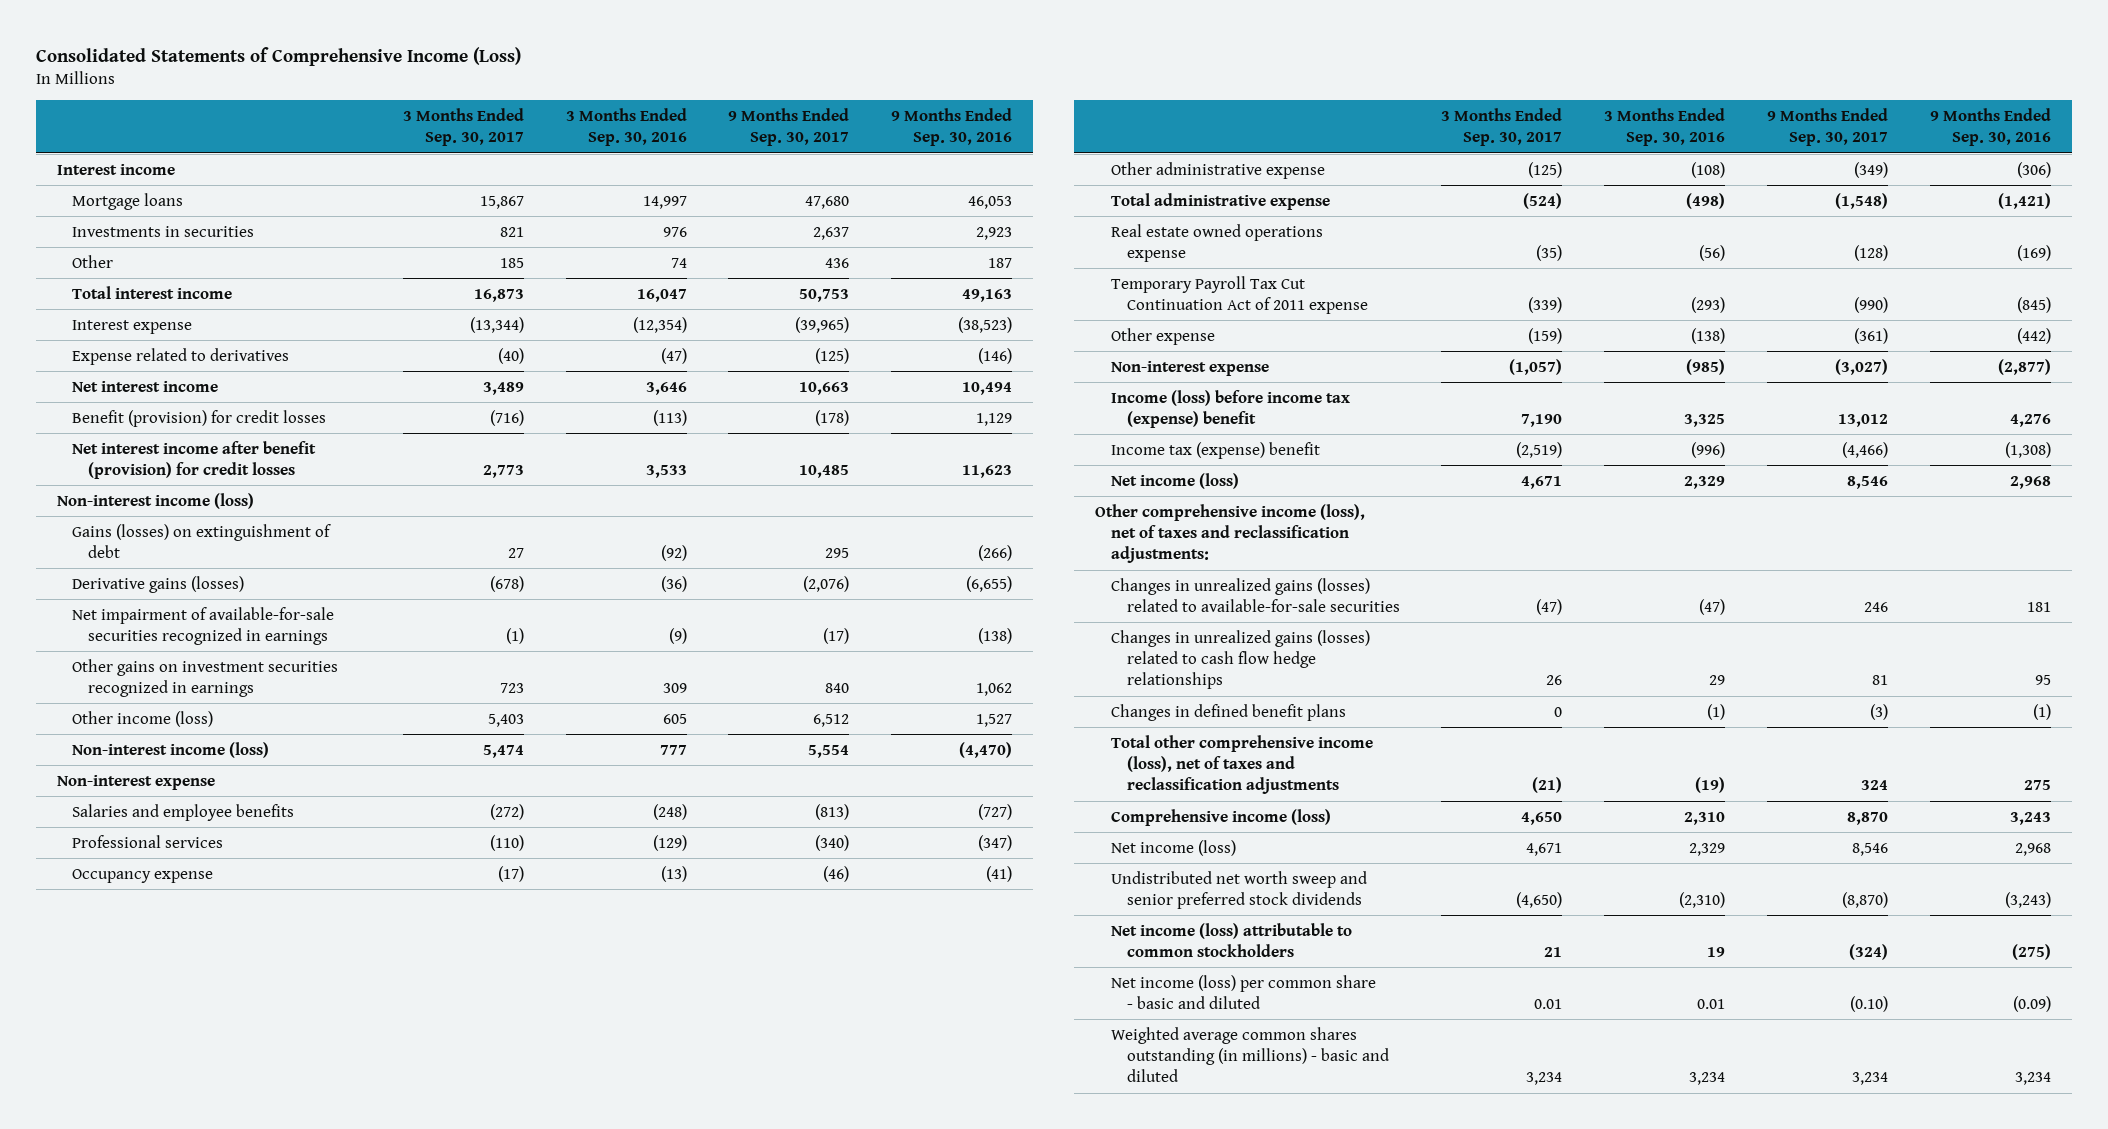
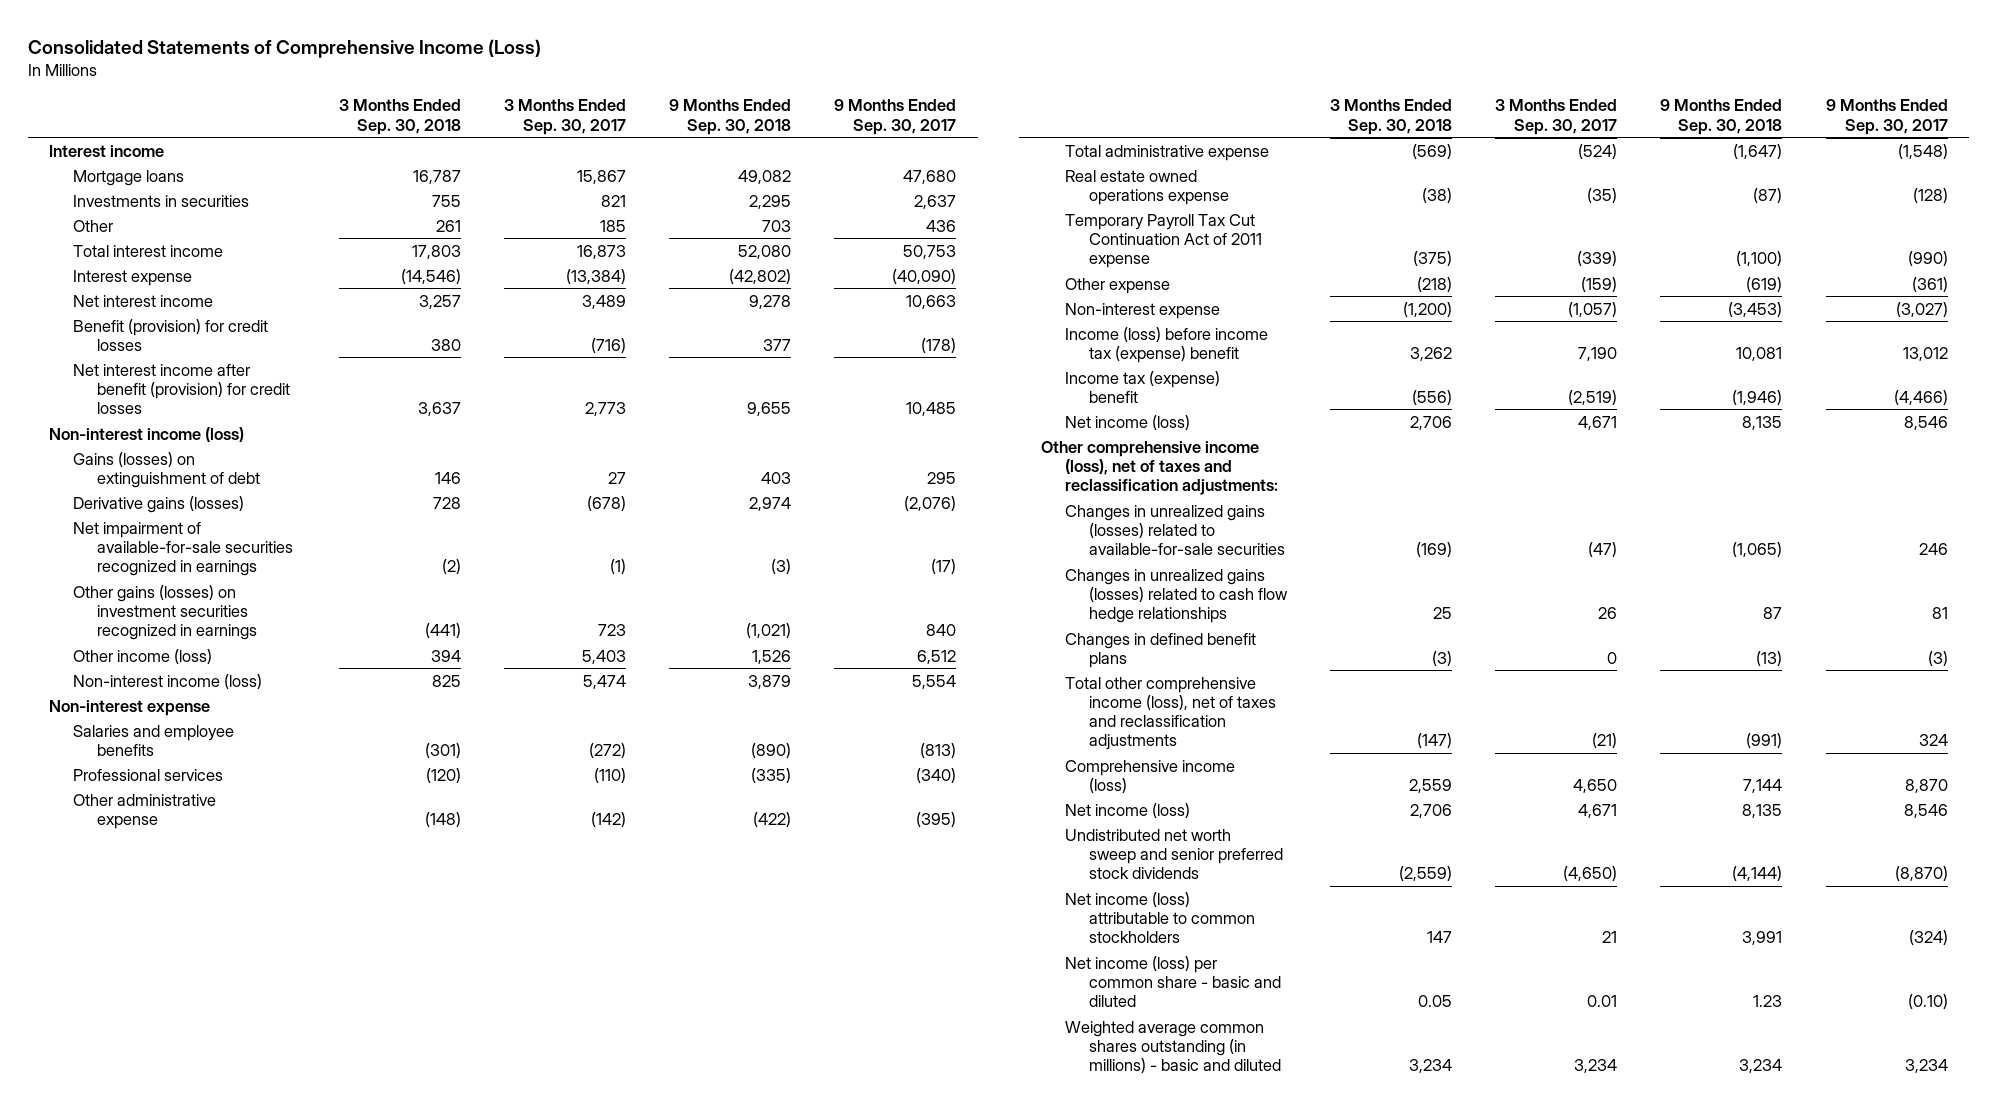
- | 3 Months Ended Sep. 30, 2017 | 3 Months Ended Sep. 30, 2016 | 9 Months Ended Sep. 30, 2017 | 9 Months Ended Sep. 30, 2016
+ | 3 Months Ended Sep. 30, 2018 | 3 Months Ended Sep. 30, 2017 | 9 Months Ended Sep. 30, 2018 | 9 Months Ended Sep. 30, 2017
- Interest expense | (13,344) | (12,354) | (39,965) | (38,523)
- Expense related to derivatives | (40) | (47) | (125) | (146)
+ Interest expense | (14,546) | (13,384) | (42,802) | (40,090)
- Other gains on investment securities recognized in earnings | 723 | 309 | 840 | 1,062
+ Other gains (losses) on investment securities recognized in earnings | (441) | 723 | (1,021) | 840
- Occupancy expense | (17) | (13) | (46) | (41)
- Other administrative expense | (125) | (108) | (349) | (306)
+ Other administrative expense | (148) | (142) | (422) | (395)

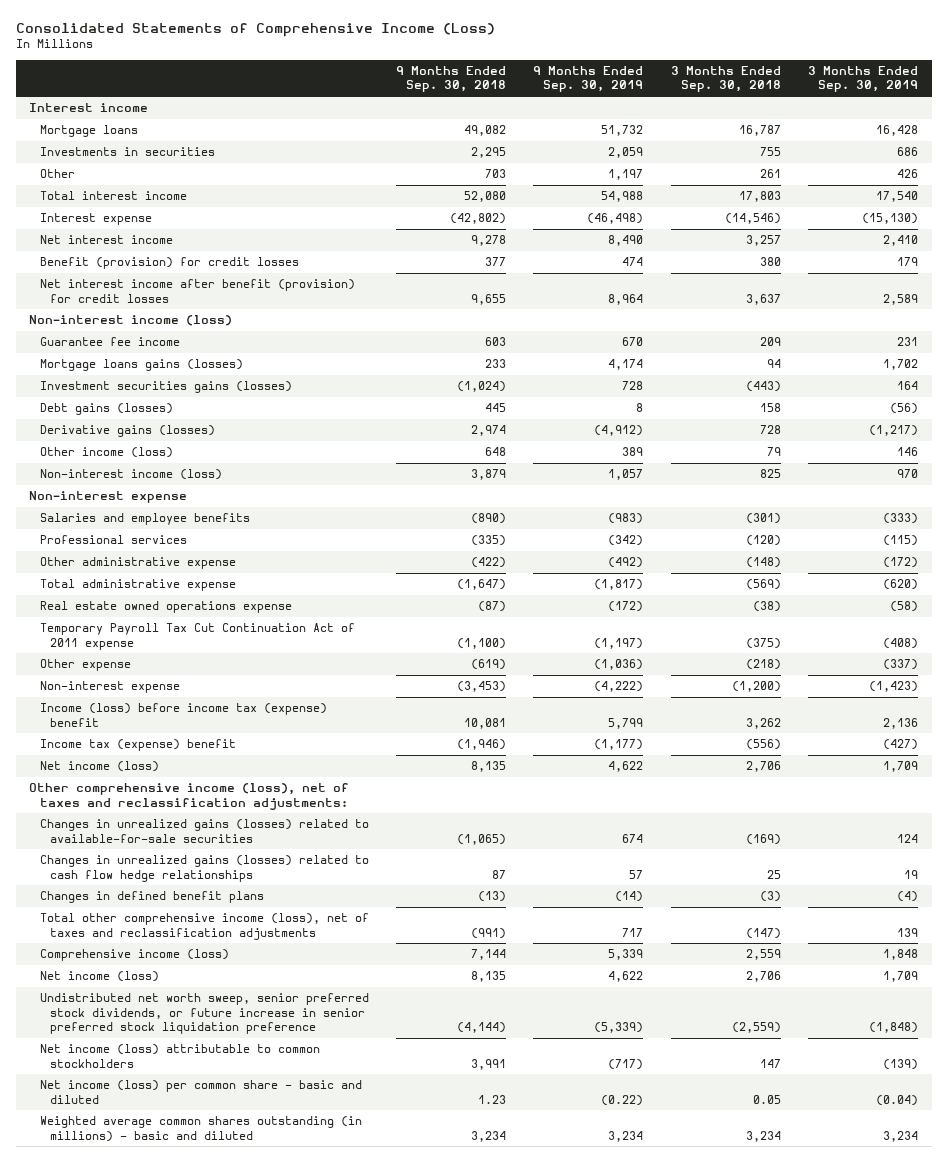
- | 3 Months Ended Sep. 30, 2018 | 3 Months Ended Sep. 30, 2017 | 9 Months Ended Sep. 30, 2018 | 9 Months Ended Sep. 30, 2017
+ | 9 Months Ended Sep. 30, 2018 | 9 Months Ended Sep. 30, 2019 | 3 Months Ended Sep. 30, 2018 | 3 Months Ended Sep. 30, 2019
- Gains (losses) on extinguishment of debt | 146 | 27 | 403 | 295
+ Guarantee fee income | 603 | 670 | 209 | 231
+ Mortgage loans gains (losses) | 233 | 4,174 | 94 | 1,702
+ Investment securities gains (losses) | (1,024) | 728 | (443) | 164
+ Debt gains (losses) | 445 | 8 | 158 | (56)
- Net impairment of available-for-sale securities recognized in earnings | (2) | (1) | (3) | (17)
- Other gains (losses) on investment securities recognized in earnings | (441) | 723 | (1,021) | 840
- Other income (loss) | 394 | 5,403 | 1,526 | 6,512
+ Other income (loss) | 648 | 389 | 79 | 146
- Undistributed net worth sweep and senior preferred stock dividends | (2,559) | (4,650) | (4,144) | (8,870)
+ Undistributed net worth sweep, senior preferred stock dividends, or future increase in senior preferred stock liquidation preference | (4,144) | (5,339) | (2,559) | (1,848)

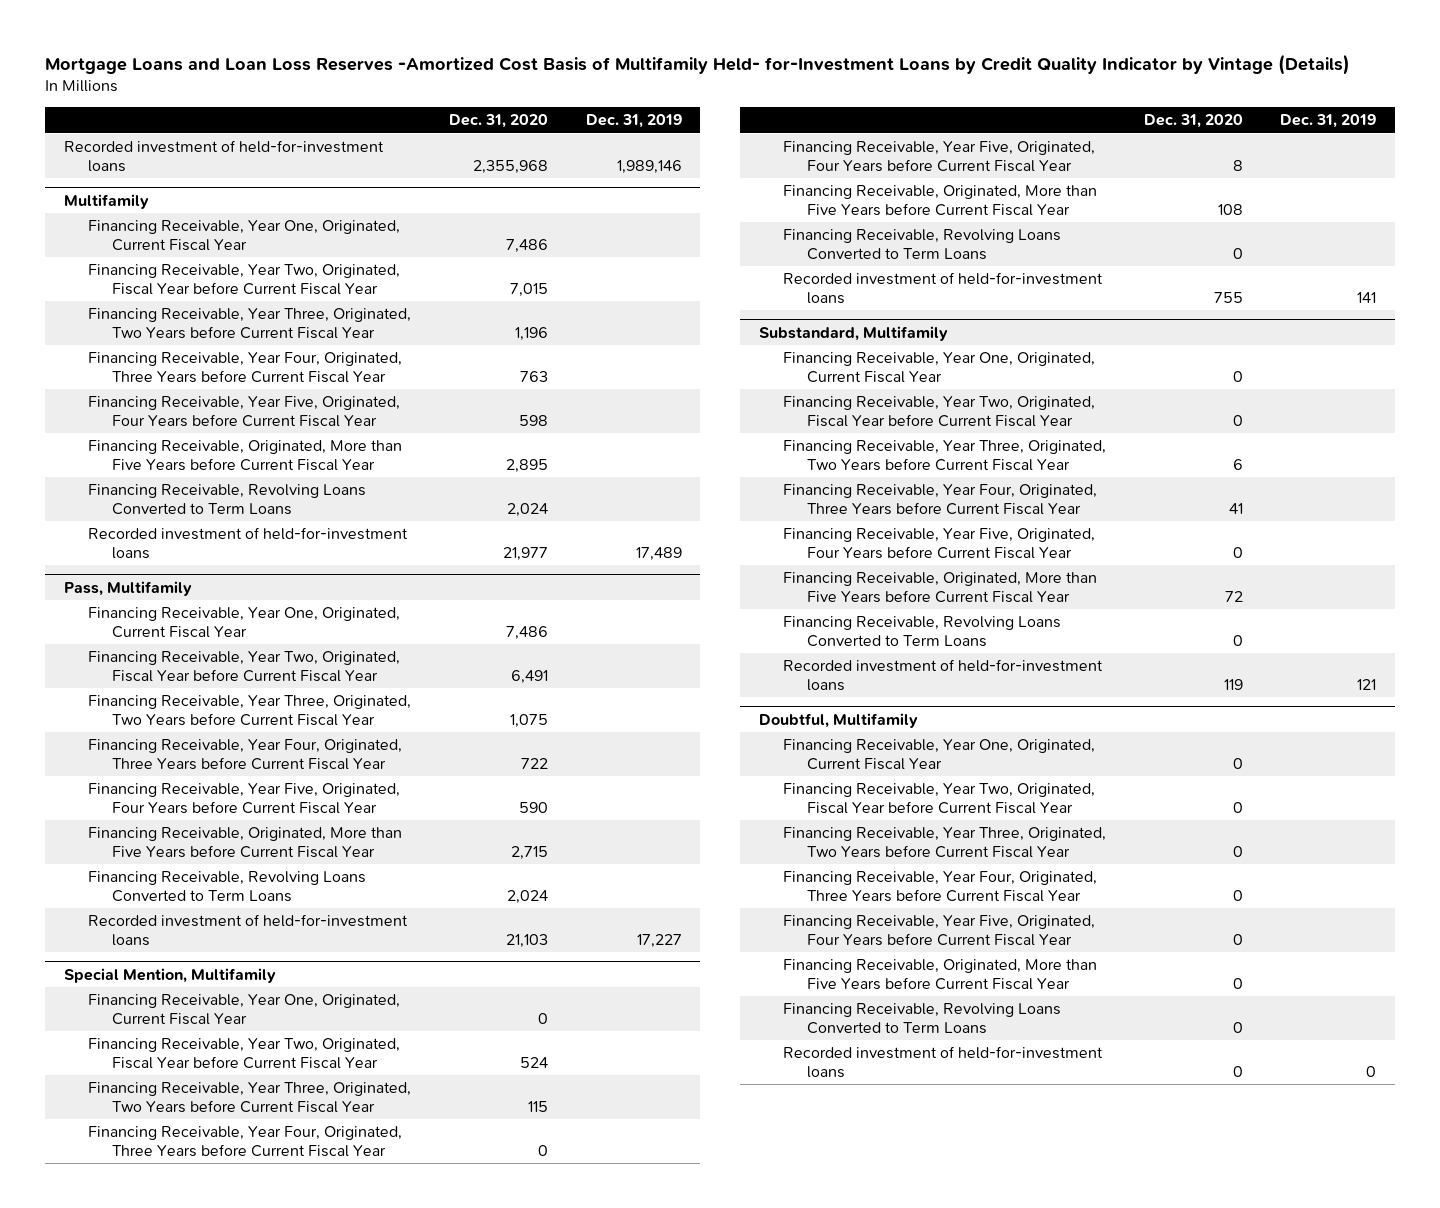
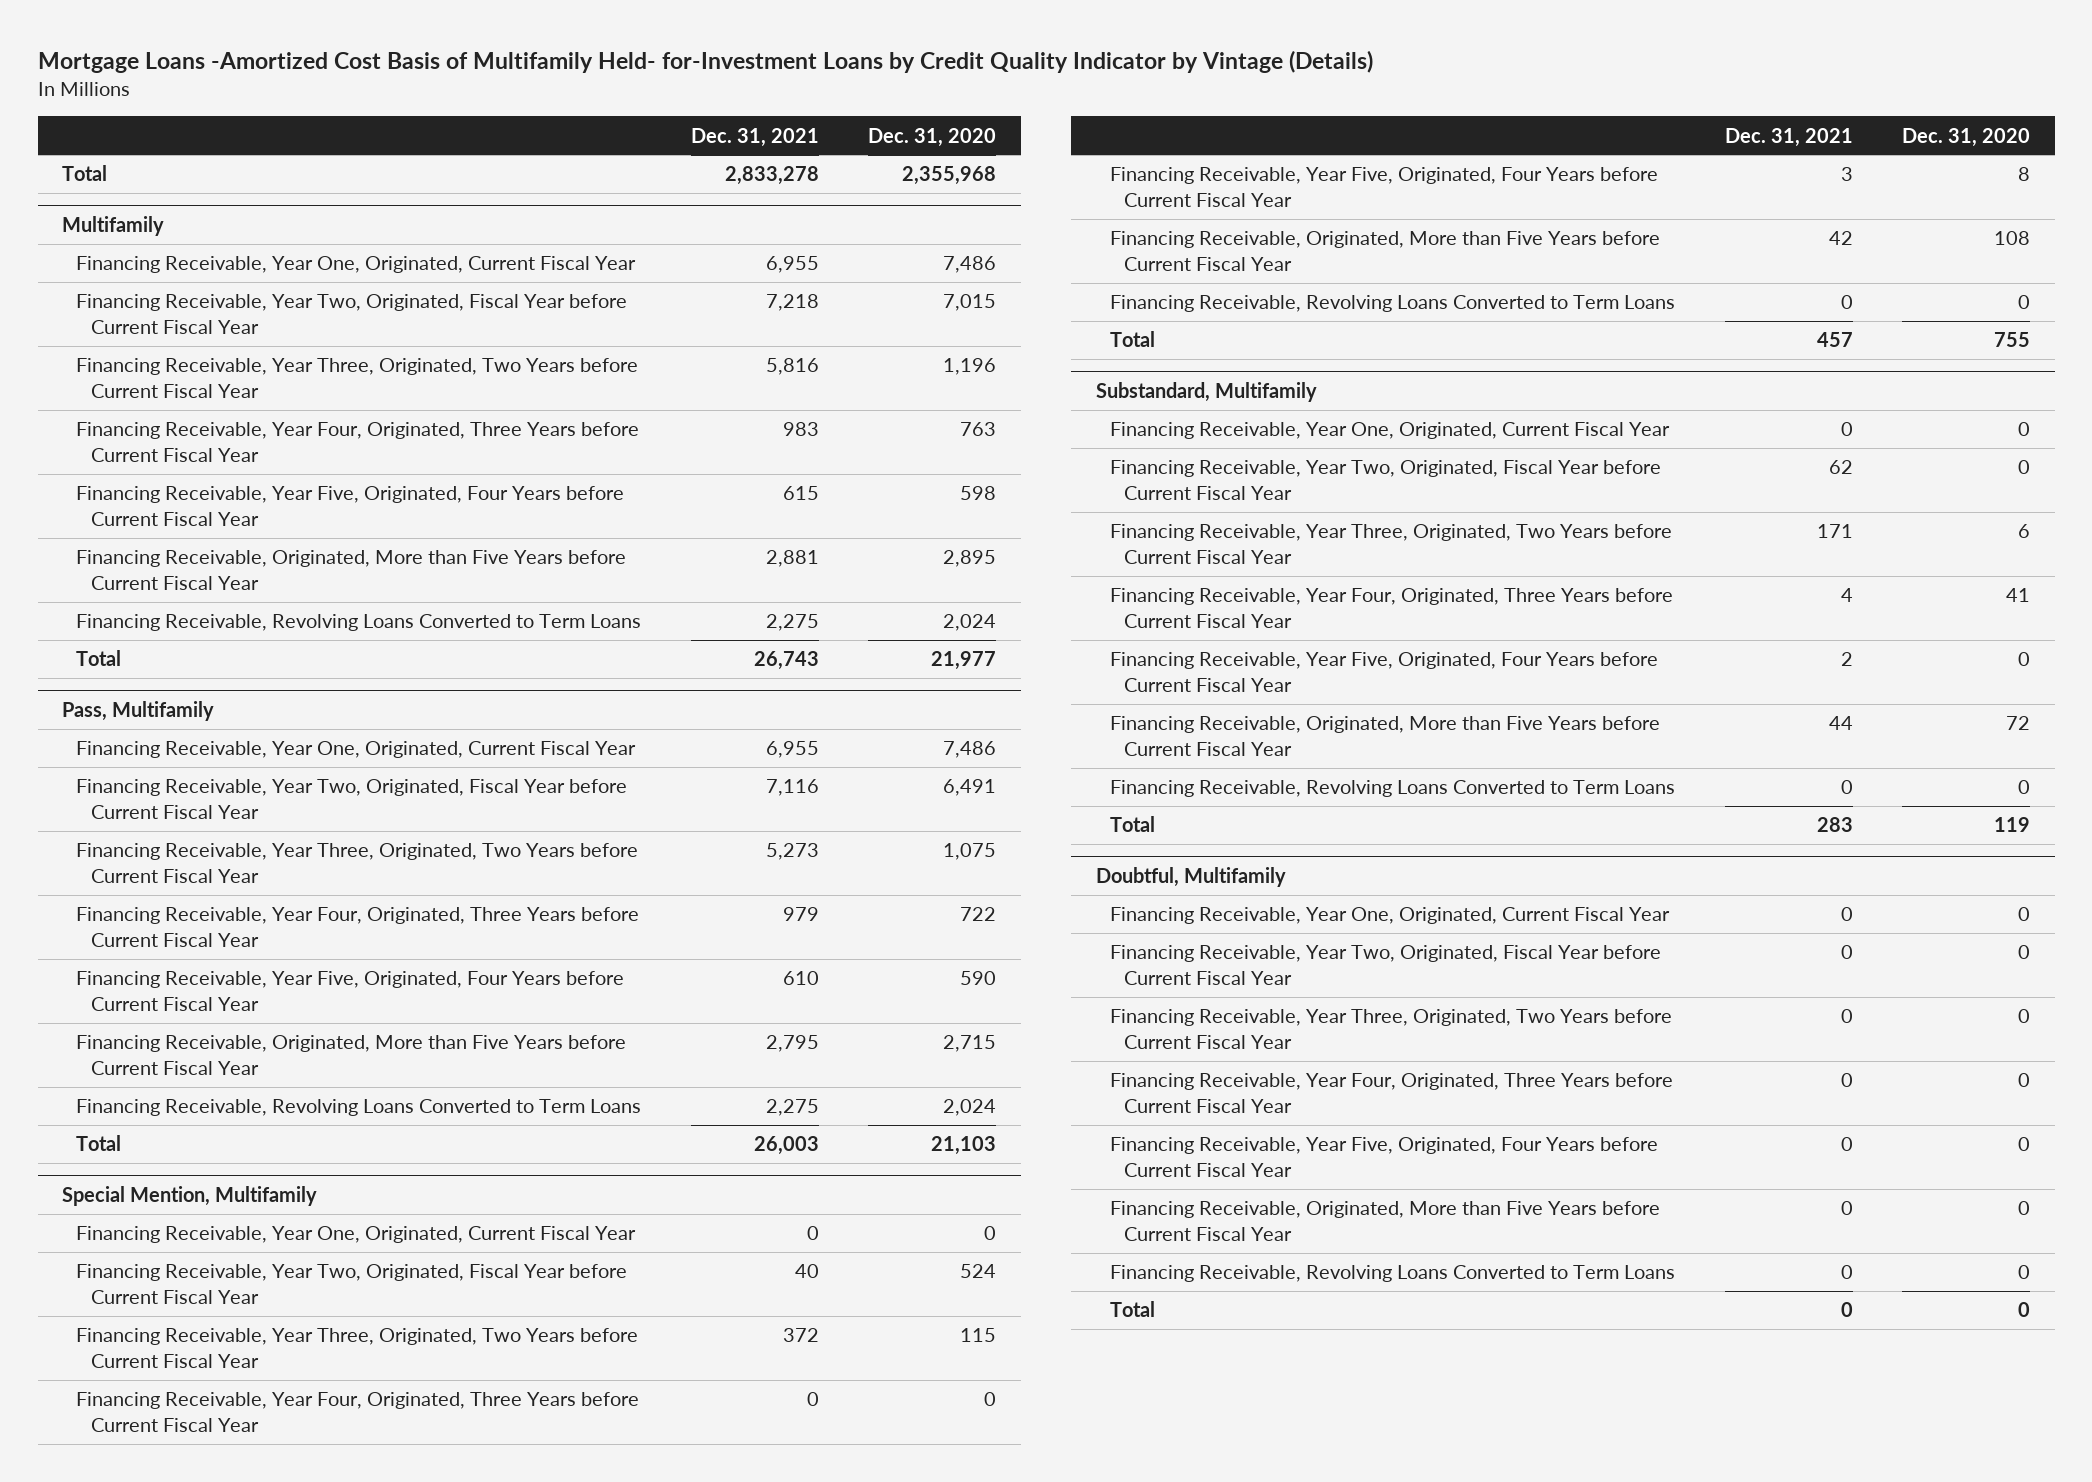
- Mortgage Loans and Loan Loss Reserves -Amortized Cost Basis of Multifamily Held- for-Investment Loans by Credit Quality Indicator by Vintage (Details)
+ Mortgage Loans -Amortized Cost Basis of Multifamily Held- for-Investment Loans by Credit Quality Indicator by Vintage (Details)
- | Dec. 31, 2020 | Dec. 31, 2019
+ | Dec. 31, 2021 | Dec. 31, 2020
- Recorded investment of held-for-investment loans | 2,355,968 | 1,989,146
+ Total | 2,833,278 | 2,355,968
@ Multifamily
- Recorded investment of held-for-investment loans | 21,977 | 17,489
+ Total | 26,743 | 21,977
@ Pass, Multifamily
- Recorded investment of held-for-investment loans | 21,103 | 17,227
+ Total | 26,003 | 21,103
@ Special Mention, Multifamily
- Recorded investment of held-for-investment loans | 755 | 141
+ Total | 457 | 755
@ Substandard, Multifamily
- Recorded investment of held-for-investment loans | 119 | 121
+ Total | 283 | 119
@ Doubtful, Multifamily
- Recorded investment of held-for-investment loans | 0 | 0
+ Total | 0 | 0

